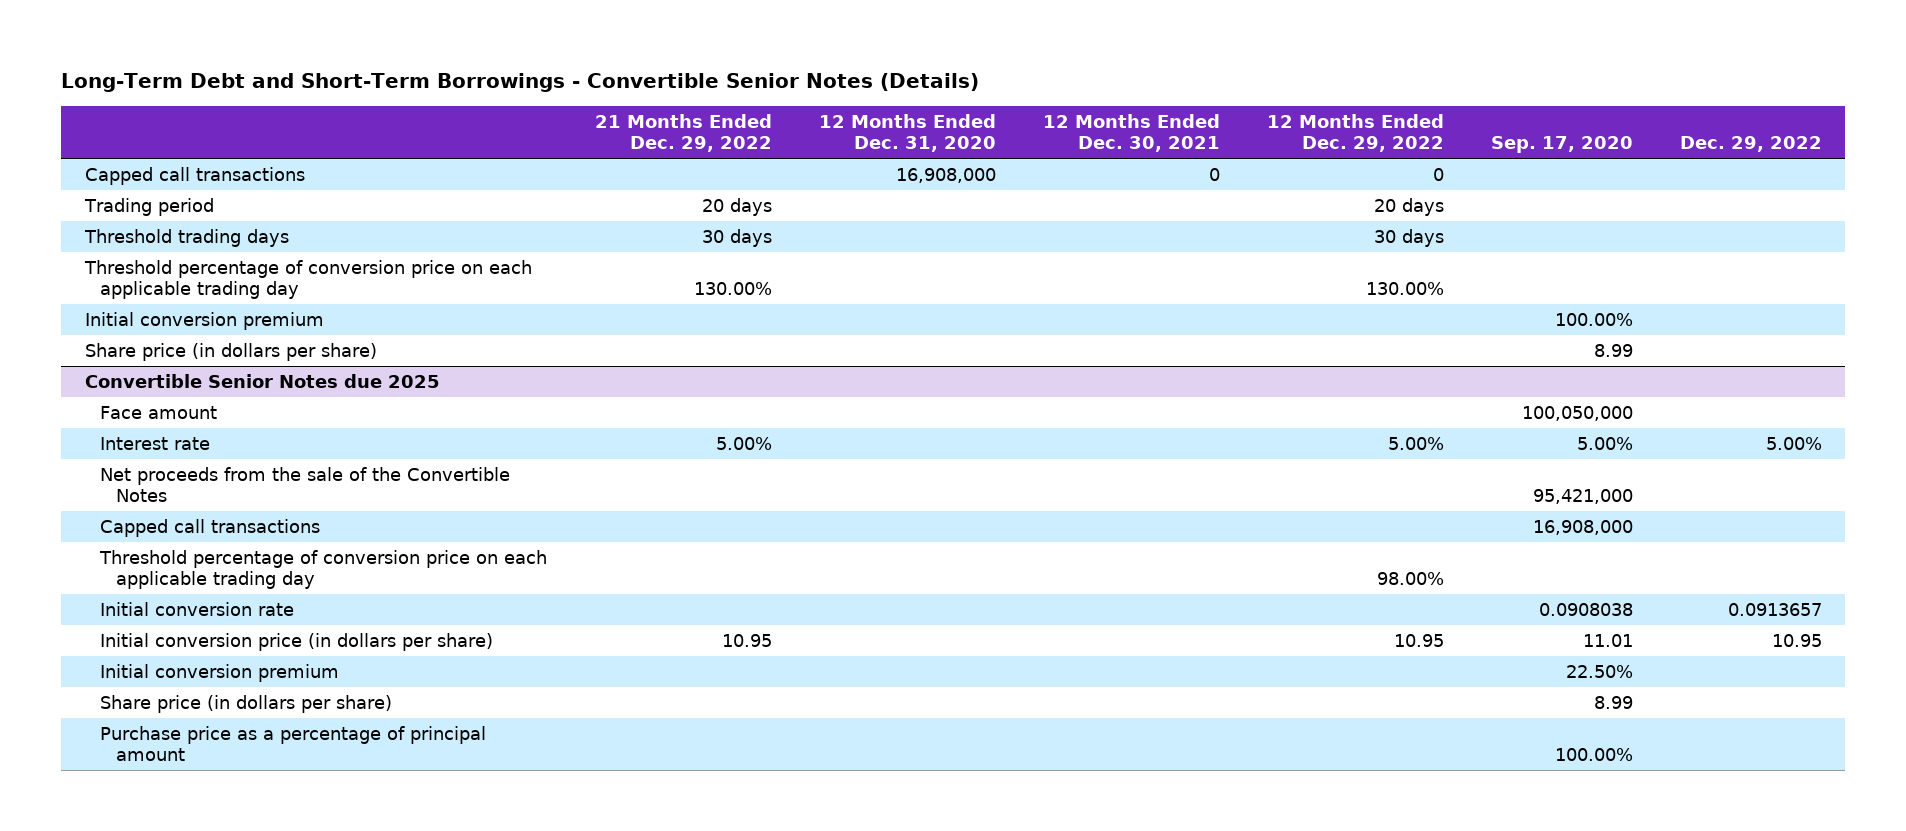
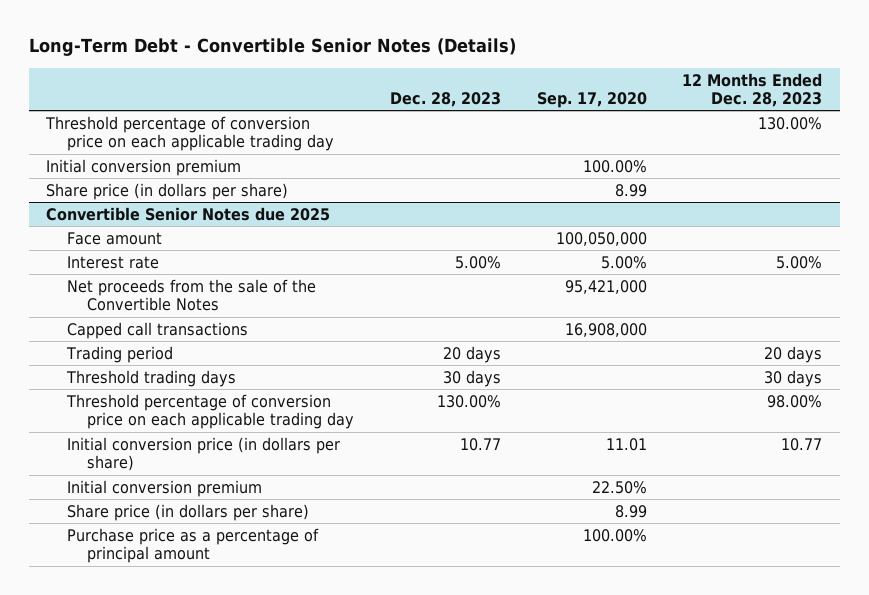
- Long-Term Debt and Short-Term Borrowings - Convertible Senior Notes (Details)
+ Long-Term Debt - Convertible Senior Notes (Details)
- | 21 Months Ended Dec. 29, 2022 | 12 Months Ended Dec. 31, 2020 | 12 Months Ended Dec. 30, 2021 | 12 Months Ended Dec. 29, 2022 | Sep. 17, 2020 | Dec. 29, 2022
+ | Dec. 28, 2023 | Sep. 17, 2020 | 12 Months Ended Dec. 28, 2023
- Capped call transactions | | 16,908,000 | 0 | 0 | |
- Trading period | 20 days | | | 20 days | |
- Threshold trading days | 30 days | | | 30 days | |
@ Convertible Senior Notes due 2025
+ Trading period | 20 days | | 20 days
+ Threshold trading days | 30 days | | 30 days
- Initial conversion rate | | | | | 0.0908038 | 0.0913657

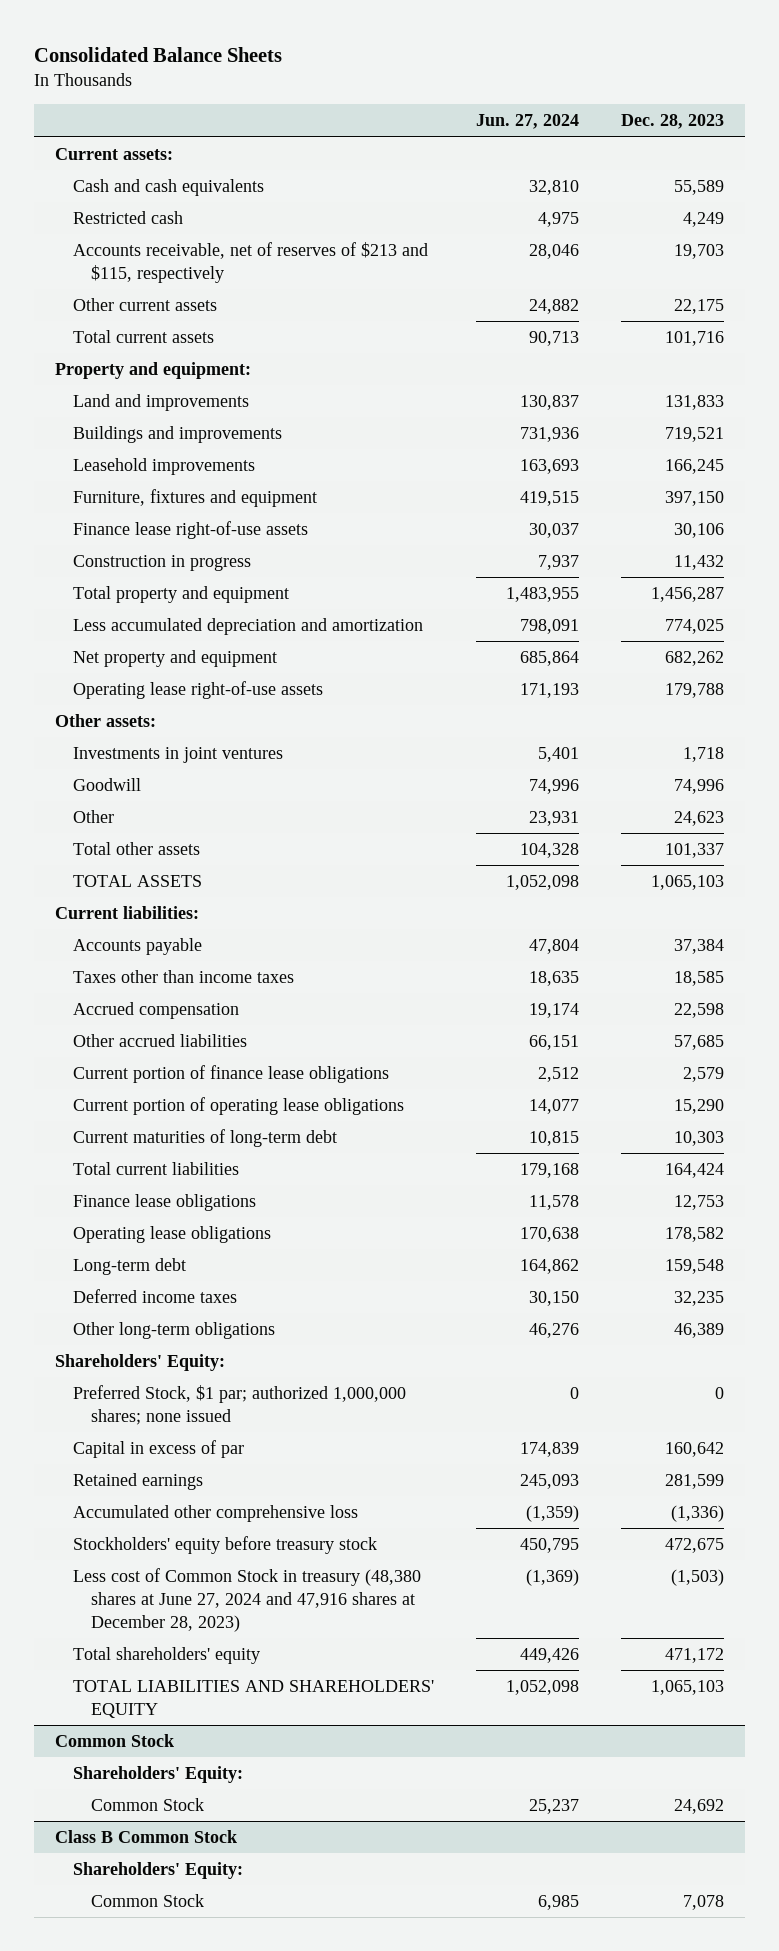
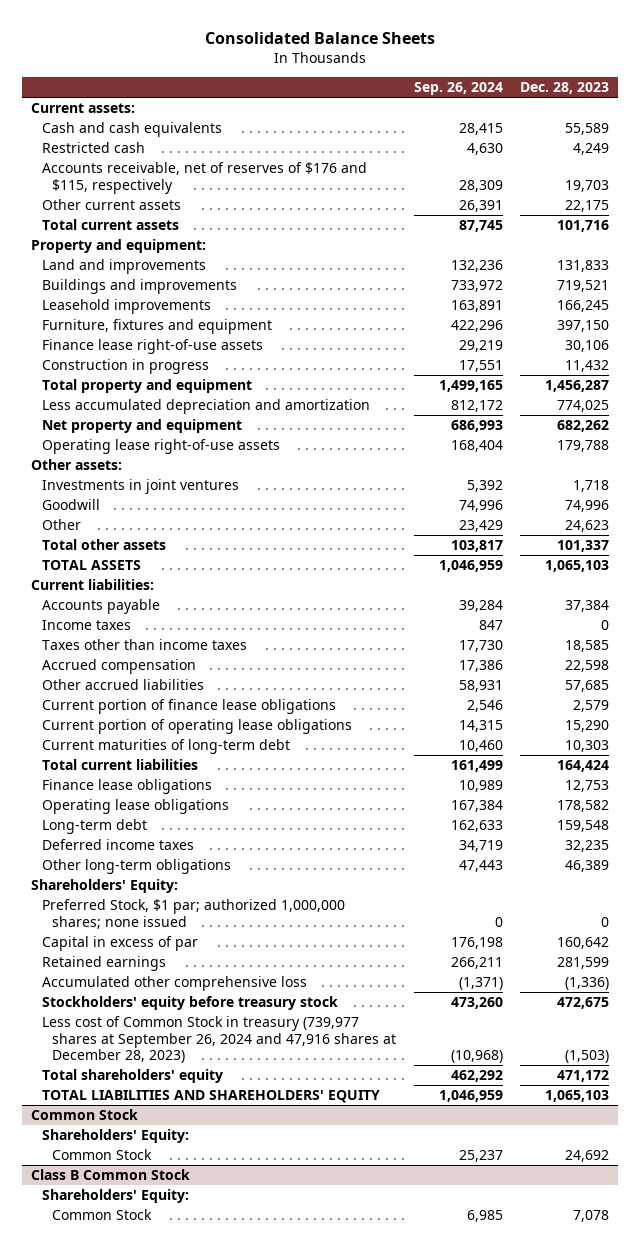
- | Jun. 27, 2024 | Dec. 28, 2023
+ | Sep. 26, 2024 | Dec. 28, 2023
- Accounts receivable, net of reserves of $213 and $115, respectively | 28,046 | 19,703
+ Accounts receivable, net of reserves of $176 and $115, respectively | 28,309 | 19,703
+ Income taxes | 847 | 0
- Less cost of Common Stock in treasury (48,380 shares at June 27, 2024 and 47,916 shares at December 28, 2023) | (1,369) | (1,503)
+ Less cost of Common Stock in treasury (739,977 shares at September 26, 2024 and 47,916 shares at December 28, 2023) | (10,968) | (1,503)

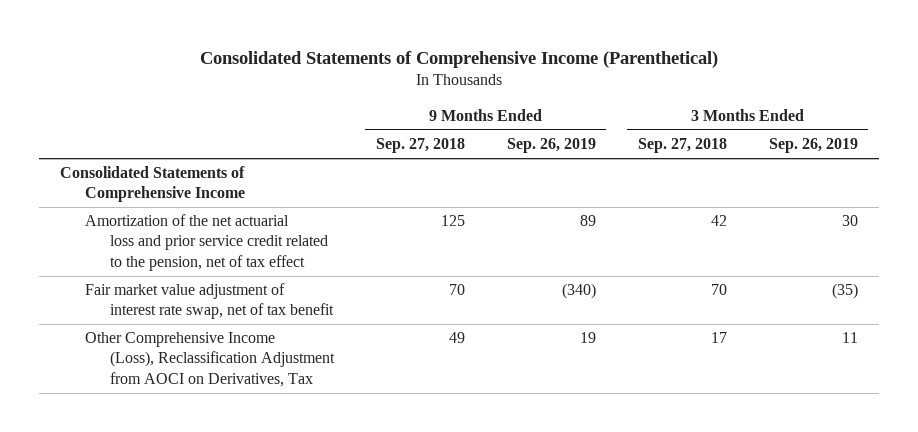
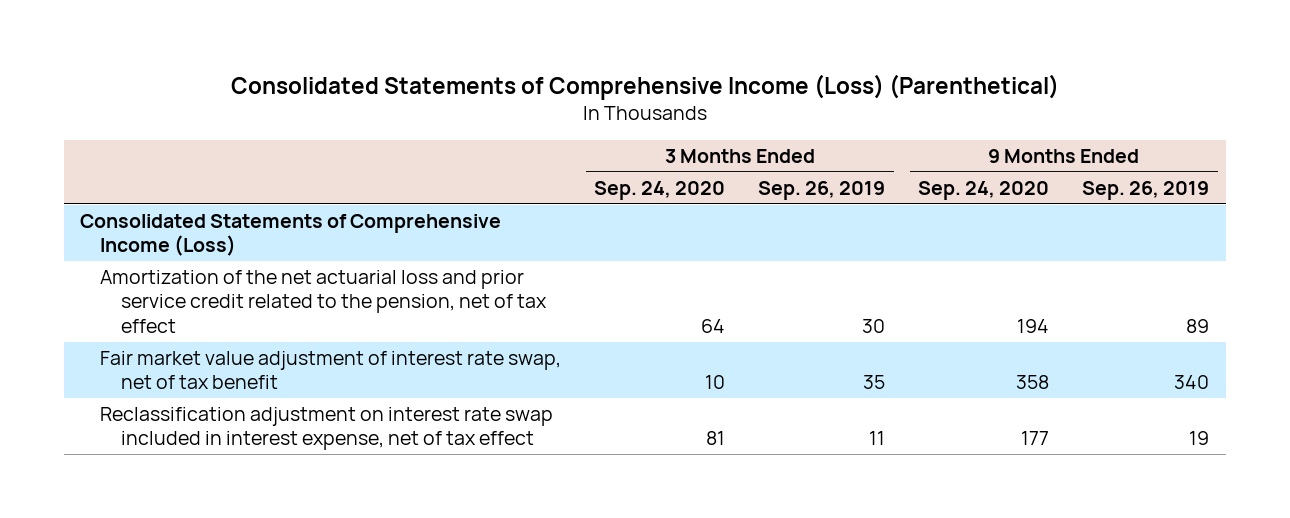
- Consolidated Statements of Comprehensive Income (Parenthetical)
+ Consolidated Statements of Comprehensive Income (Loss) (Parenthetical)
- | 9 Months Ended Sep. 27, 2018 | 9 Months Ended Sep. 26, 2019 | 3 Months Ended Sep. 27, 2018 | 3 Months Ended Sep. 26, 2019
+ | 3 Months Ended Sep. 24, 2020 | 3 Months Ended Sep. 26, 2019 | 9 Months Ended Sep. 24, 2020 | 9 Months Ended Sep. 26, 2019
- Consolidated Statements of Comprehensive Income
+ Consolidated Statements of Comprehensive Income (Loss)
- Fair market value adjustment of interest rate swap, net of tax benefit | 70 | (340) | 70 | (35)
- Other Comprehensive Income (Loss), Reclassification Adjustment from AOCI on Derivatives, Tax | 49 | 19 | 17 | 11
+ Fair market value adjustment of interest rate swap, net of tax benefit | 10 | 35 | 358 | 340
+ Reclassification adjustment on interest rate swap included in interest expense, net of tax effect | 81 | 11 | 177 | 19

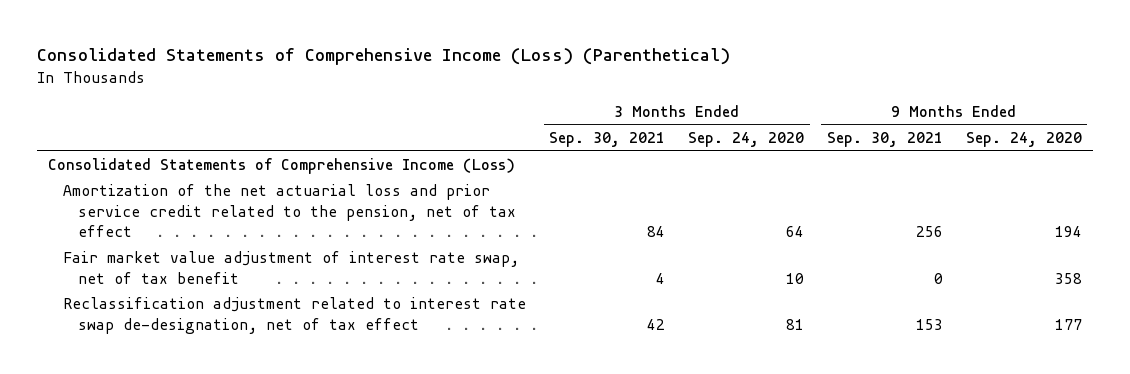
- | 3 Months Ended Sep. 24, 2020 | 3 Months Ended Sep. 26, 2019 | 9 Months Ended Sep. 24, 2020 | 9 Months Ended Sep. 26, 2019
+ | 3 Months Ended Sep. 30, 2021 | 3 Months Ended Sep. 24, 2020 | 9 Months Ended Sep. 30, 2021 | 9 Months Ended Sep. 24, 2020
- Reclassification adjustment on interest rate swap included in interest expense, net of tax effect | 81 | 11 | 177 | 19
+ Reclassification adjustment related to interest rate swap de-designation, net of tax effect | 42 | 81 | 153 | 177

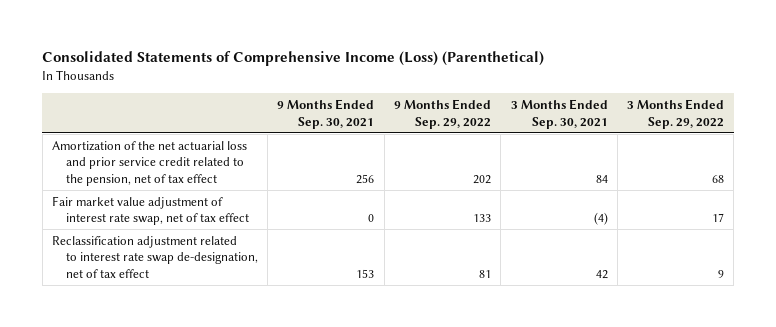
- | 3 Months Ended Sep. 30, 2021 | 3 Months Ended Sep. 24, 2020 | 9 Months Ended Sep. 30, 2021 | 9 Months Ended Sep. 24, 2020
+ | 9 Months Ended Sep. 30, 2021 | 9 Months Ended Sep. 29, 2022 | 3 Months Ended Sep. 30, 2021 | 3 Months Ended Sep. 29, 2022
- Consolidated Statements of Comprehensive Income (Loss)
- Fair market value adjustment of interest rate swap, net of tax benefit | 4 | 10 | 0 | 358
+ Fair market value adjustment of interest rate swap, net of tax effect | 0 | 133 | (4) | 17

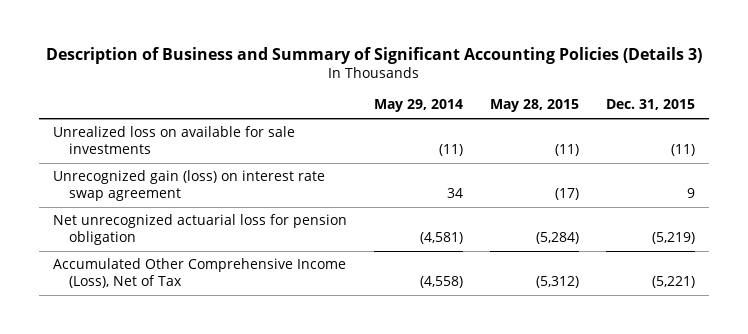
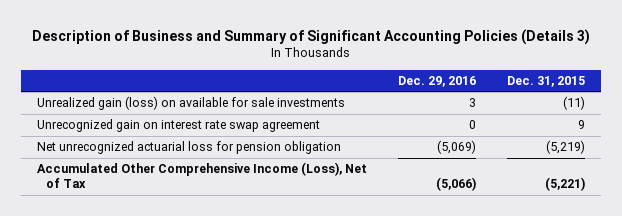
- | May 29, 2014 | May 28, 2015 | Dec. 31, 2015
+ | Dec. 29, 2016 | Dec. 31, 2015
- Unrealized loss on available for sale investments | (11) | (11) | (11)
- Unrecognized gain (loss) on interest rate swap agreement | 34 | (17) | 9
+ Unrealized gain (loss) on available for sale investments | 3 | (11)
+ Unrecognized gain on interest rate swap agreement | 0 | 9

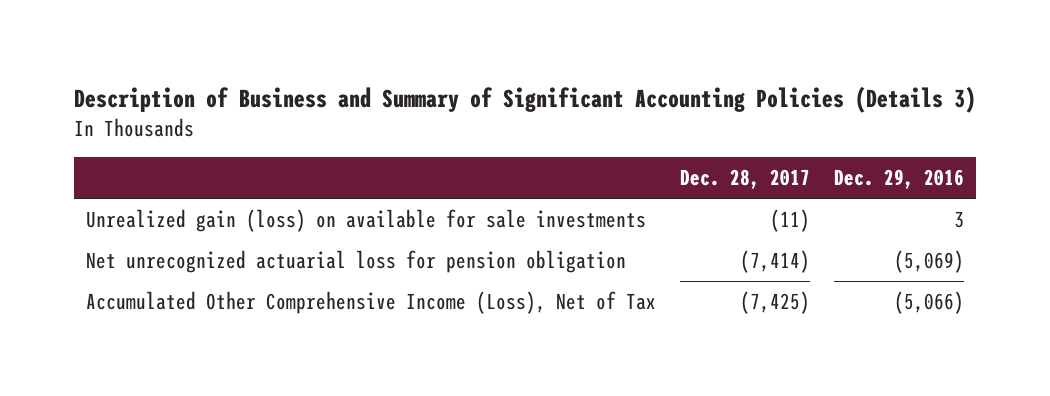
- | Dec. 29, 2016 | Dec. 31, 2015
+ | Dec. 28, 2017 | Dec. 29, 2016
- Unrecognized gain on interest rate swap agreement | 0 | 9

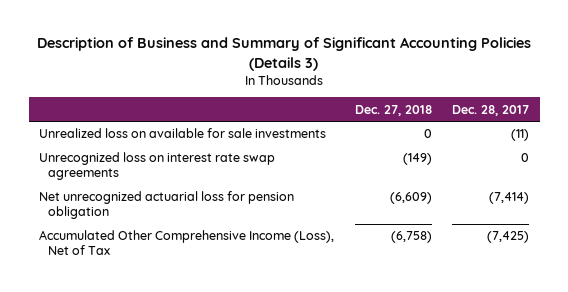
- | Dec. 28, 2017 | Dec. 29, 2016
+ | Dec. 27, 2018 | Dec. 28, 2017
- Unrealized gain (loss) on available for sale investments | (11) | 3
+ Unrealized loss on available for sale investments | 0 | (11)
+ Unrecognized loss on interest rate swap agreements | (149) | 0

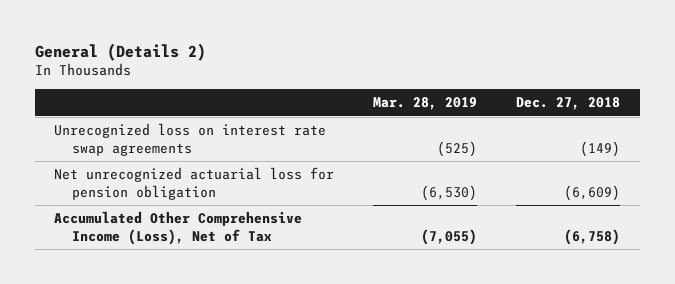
- Description of Business and Summary of Significant Accounting Policies (Details 3)
+ General (Details 2)
- | Dec. 27, 2018 | Dec. 28, 2017
+ | Mar. 28, 2019 | Dec. 27, 2018
- Unrealized loss on available for sale investments | 0 | (11)

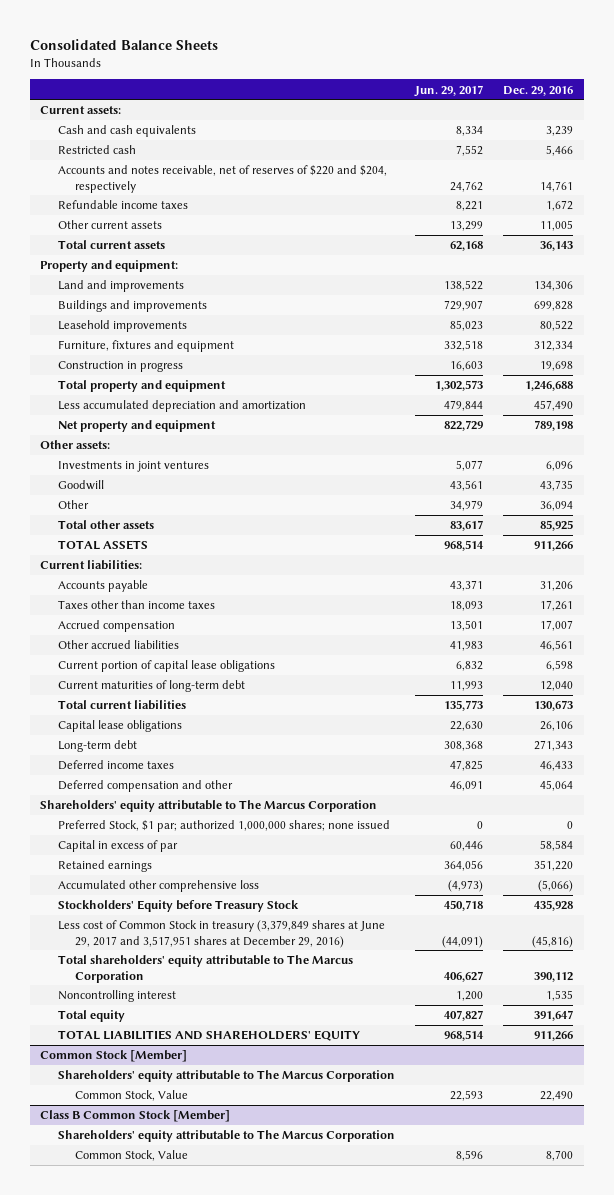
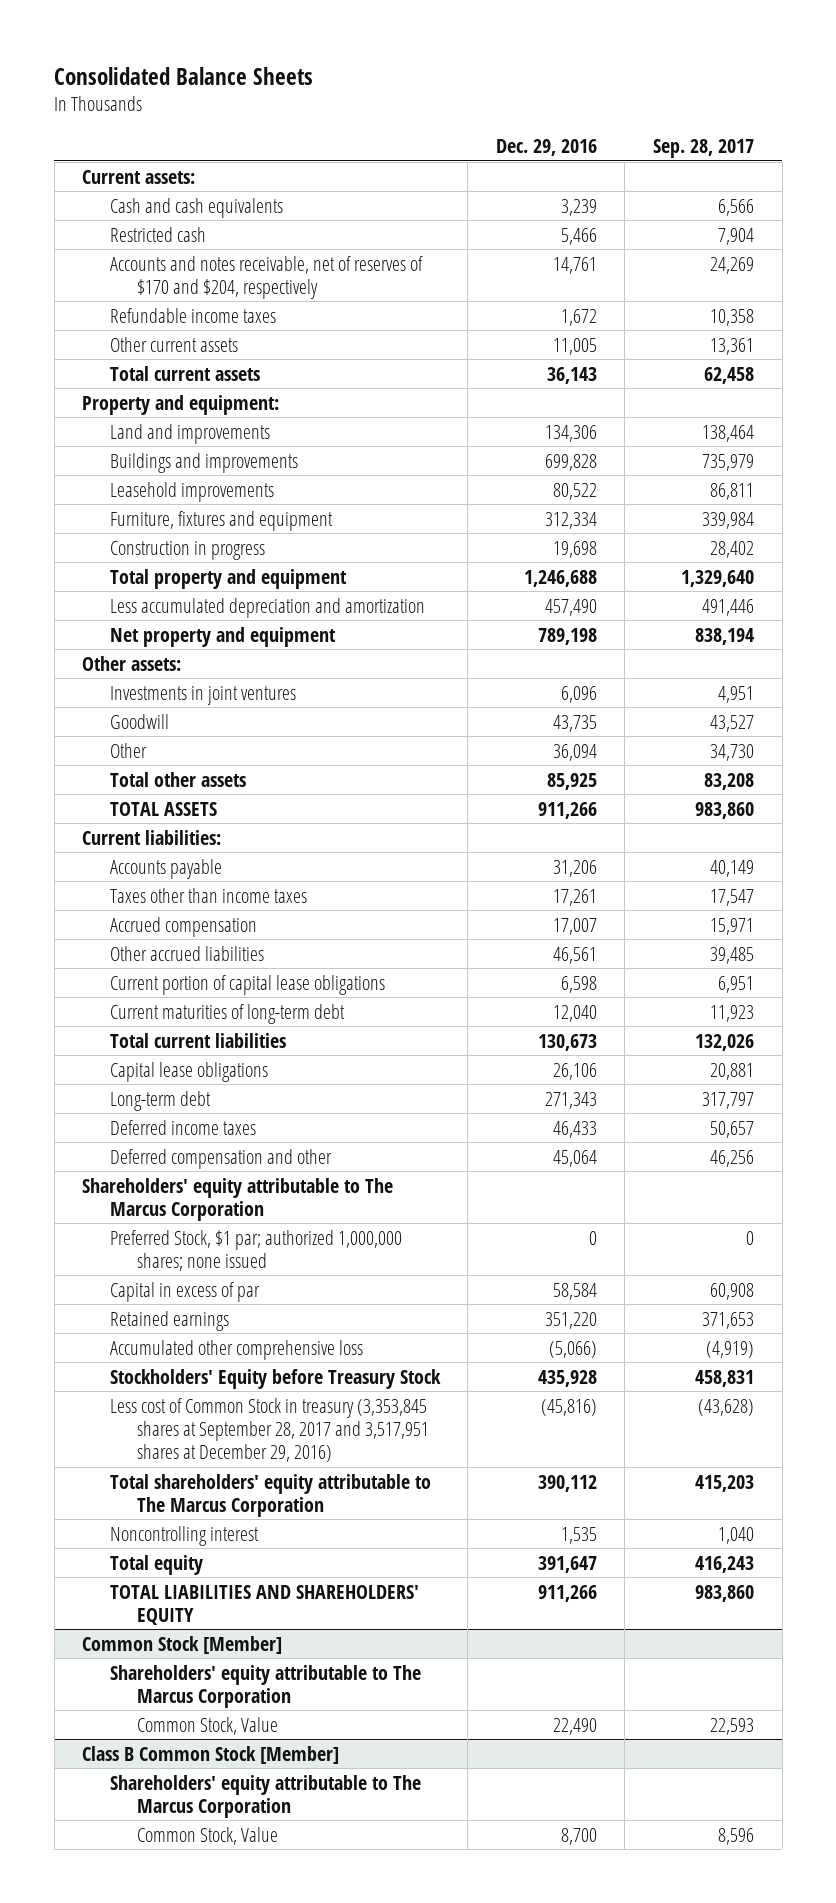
- | Jun. 29, 2017 | Dec. 29, 2016
+ | Dec. 29, 2016 | Sep. 28, 2017
- Accounts and notes receivable, net of reserves of $220 and $204, respectively | 24,762 | 14,761
+ Accounts and notes receivable, net of reserves of $170 and $204, respectively | 14,761 | 24,269
- Less cost of Common Stock in treasury (3,379,849 shares at June 29, 2017 and 3,517,951 shares at December 29, 2016) | (44,091) | (45,816)
+ Less cost of Common Stock in treasury (3,353,845 shares at September 28, 2017 and 3,517,951 shares at December 29, 2016) | (45,816) | (43,628)

